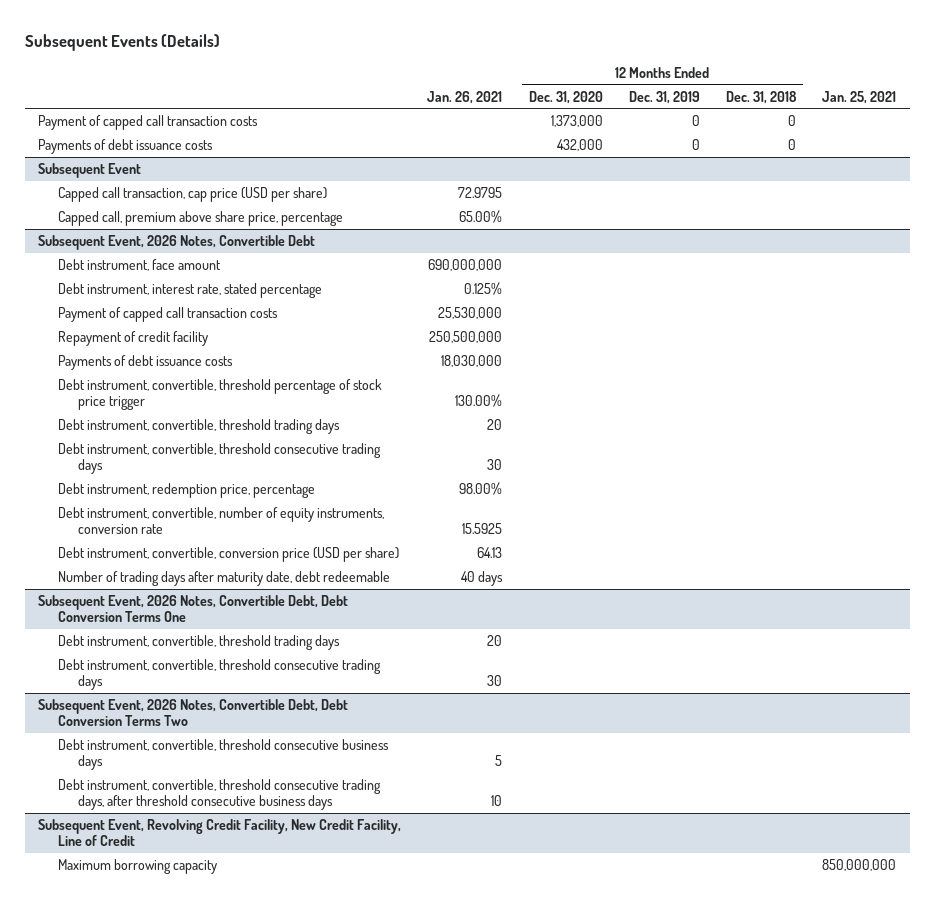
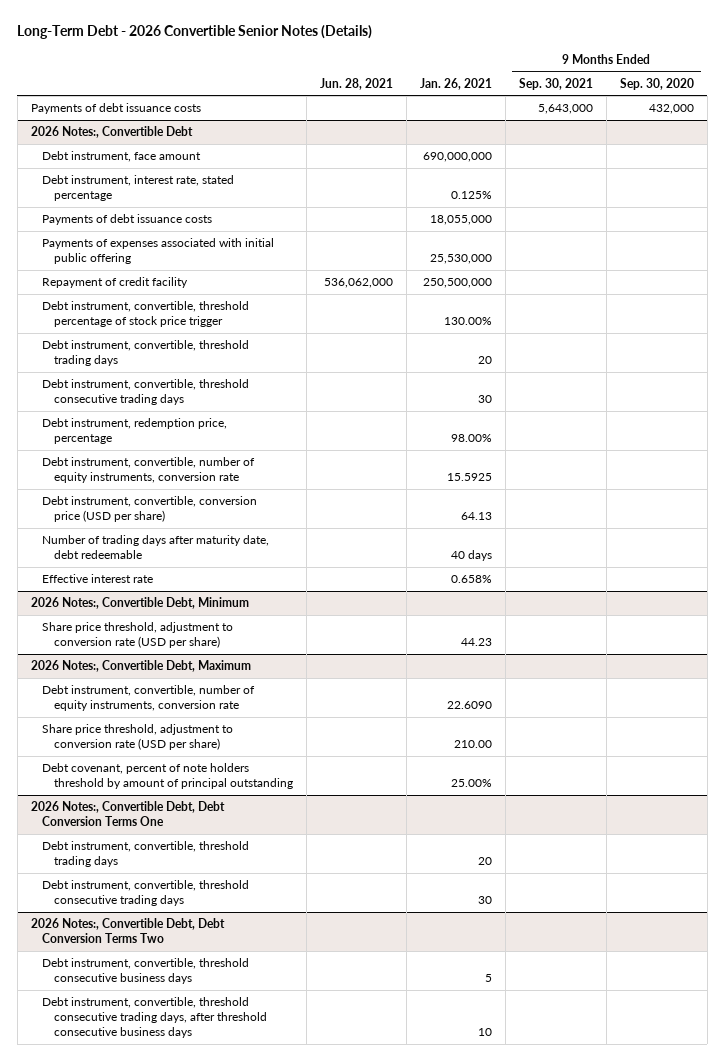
- Subsequent Events (Details)
+ Long-Term Debt - 2026 Convertible Senior Notes (Details)
- | Jan. 26, 2021 | 12 Months Ended Dec. 31, 2020 | 12 Months Ended Dec. 31, 2019 | 12 Months Ended Dec. 31, 2018 | Jan. 25, 2021
+ | Jun. 28, 2021 | Jan. 26, 2021 | 9 Months Ended Sep. 30, 2021 | 9 Months Ended Sep. 30, 2020
- Payment of capped call transaction costs | | 1,373,000 | 0 | 0 |
- Subsequent Event
- Capped call transaction, cap price (USD per share) | 72.9795 | | | |
- Capped call, premium above share price, percentage | 65.00% | | | |
- Subsequent Event, 2026 Notes, Convertible Debt
+ 2026 Notes:, Convertible Debt
- Payment of capped call transaction costs | 25,530,000 | | | |
+ Payments of debt issuance costs | | 18,055,000 | |
+ Payments of expenses associated with initial public offering | | 25,530,000 | |
- Payments of debt issuance costs | 18,030,000 | | | |
- Subsequent Event, 2026 Notes, Convertible Debt, Debt Conversion Terms One
+ Effective interest rate | | 0.658% | |
+ 2026 Notes:, Convertible Debt, Minimum
+ Share price threshold, adjustment to conversion rate (USD per share) | | 44.23 | |
+ 2026 Notes:, Convertible Debt, Maximum
+ Debt instrument, convertible, number of equity instruments, conversion rate | | 22.6090 | |
+ Share price threshold, adjustment to conversion rate (USD per share) | | 210.00 | |
+ Debt covenant, percent of note holders threshold by amount of principal outstanding | | 25.00% | |
+ 2026 Notes:, Convertible Debt, Debt Conversion Terms One
- Subsequent Event, 2026 Notes, Convertible Debt, Debt Conversion Terms Two
+ 2026 Notes:, Convertible Debt, Debt Conversion Terms Two
- Subsequent Event, Revolving Credit Facility, New Credit Facility, Line of Credit
- Maximum borrowing capacity | | | | | 850,000,000

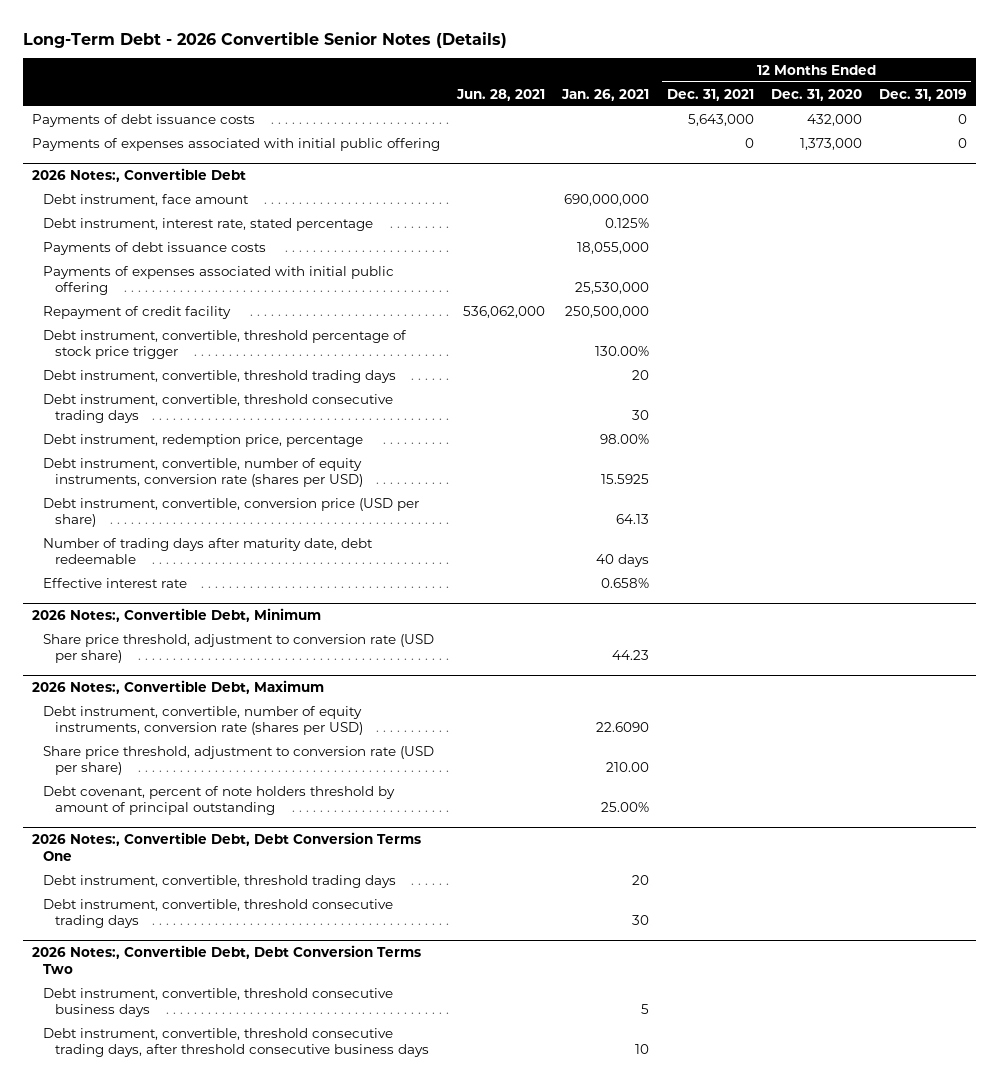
- | Jun. 28, 2021 | Jan. 26, 2021 | 9 Months Ended Sep. 30, 2021 | 9 Months Ended Sep. 30, 2020
+ | Jun. 28, 2021 | Jan. 26, 2021 | 12 Months Ended Dec. 31, 2021 | 12 Months Ended Dec. 31, 2020 | 12 Months Ended Dec. 31, 2019
+ Payments of expenses associated with initial public offering | | | 0 | 1,373,000 | 0
@ 2026 Notes:, Convertible Debt
- Debt instrument, convertible, number of equity instruments, conversion rate | | 15.5925 | |
+ Debt instrument, convertible, number of equity instruments, conversion rate (shares per USD) | | 15.5925 | | |
@ 2026 Notes:, Convertible Debt, Maximum
- Debt instrument, convertible, number of equity instruments, conversion rate | | 22.6090 | |
+ Debt instrument, convertible, number of equity instruments, conversion rate (shares per USD) | | 22.6090 | | |

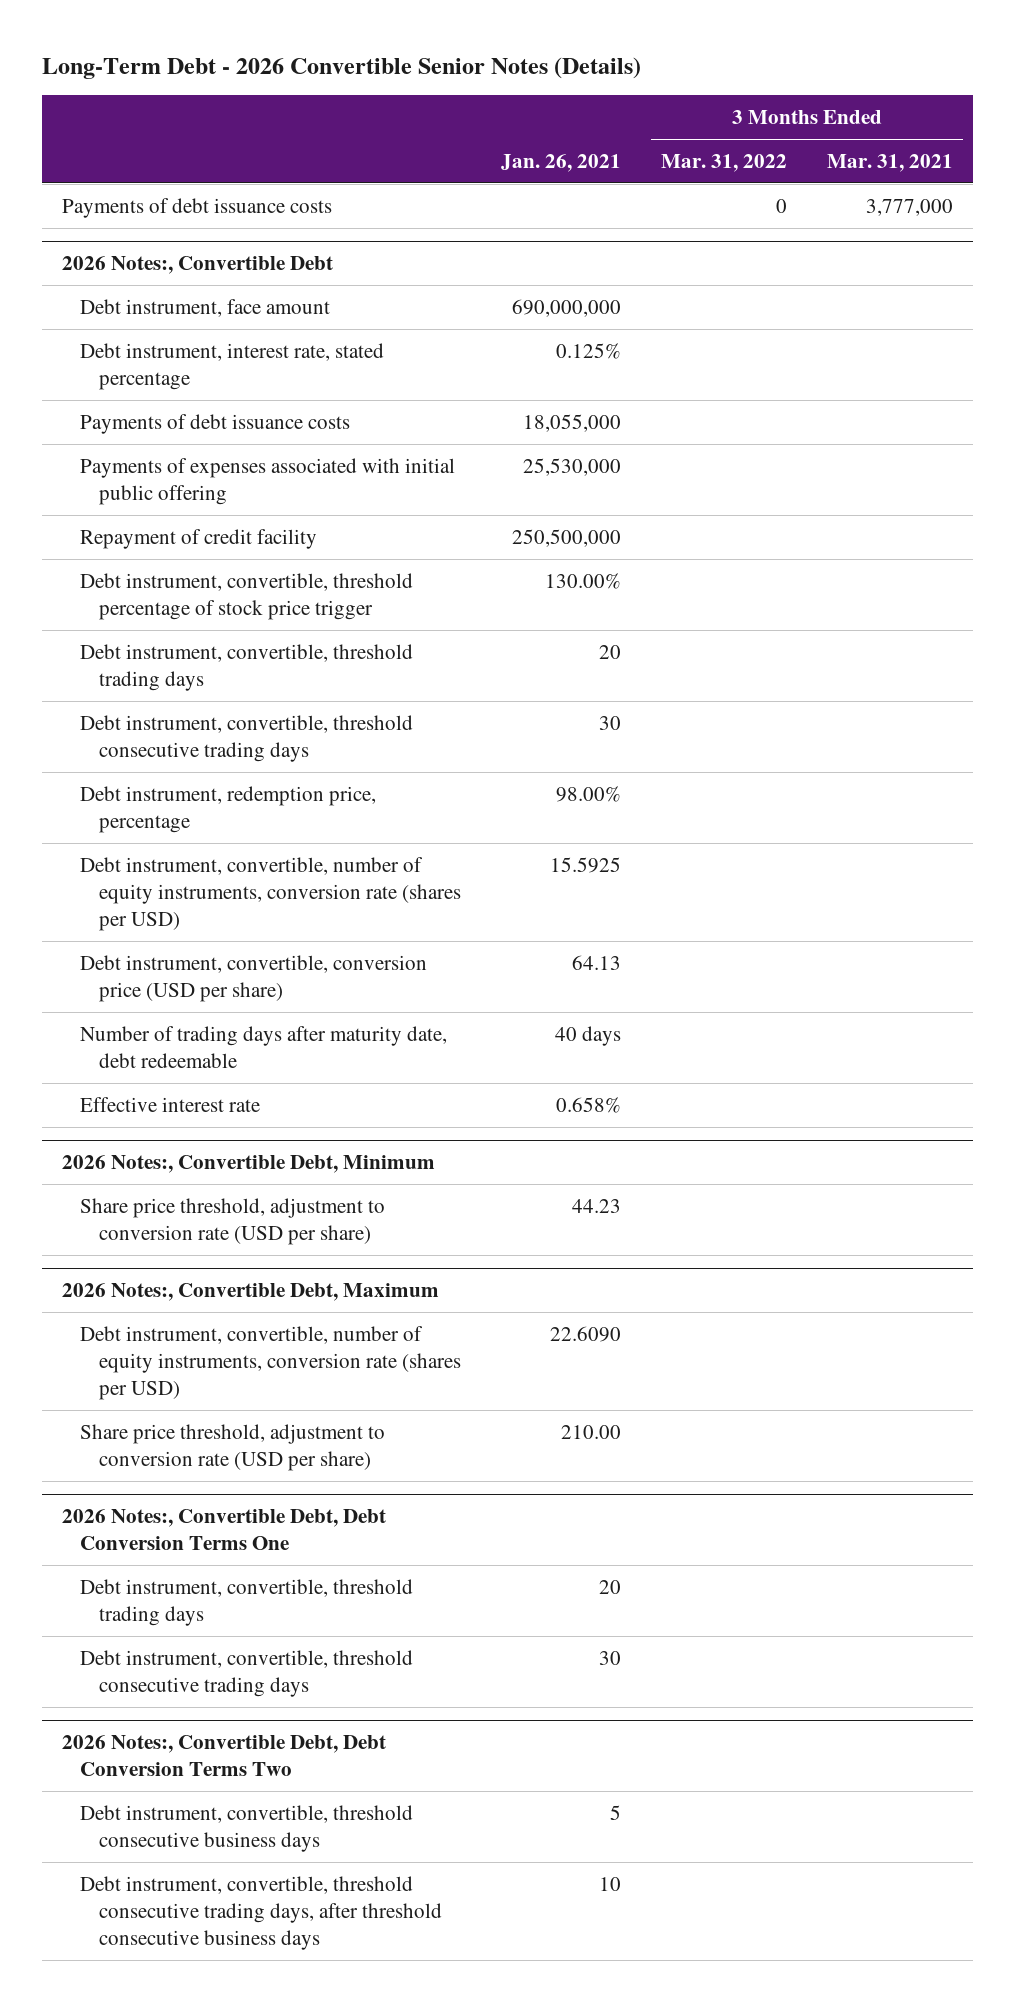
- | Jun. 28, 2021 | Jan. 26, 2021 | 12 Months Ended Dec. 31, 2021 | 12 Months Ended Dec. 31, 2020 | 12 Months Ended Dec. 31, 2019
+ | Jan. 26, 2021 | 3 Months Ended Mar. 31, 2022 | 3 Months Ended Mar. 31, 2021
- Payments of expenses associated with initial public offering | | | 0 | 1,373,000 | 0
@ 2026 Notes:, Convertible Debt, Maximum
- Debt covenant, percent of note holders threshold by amount of principal outstanding | | 25.00% | | |

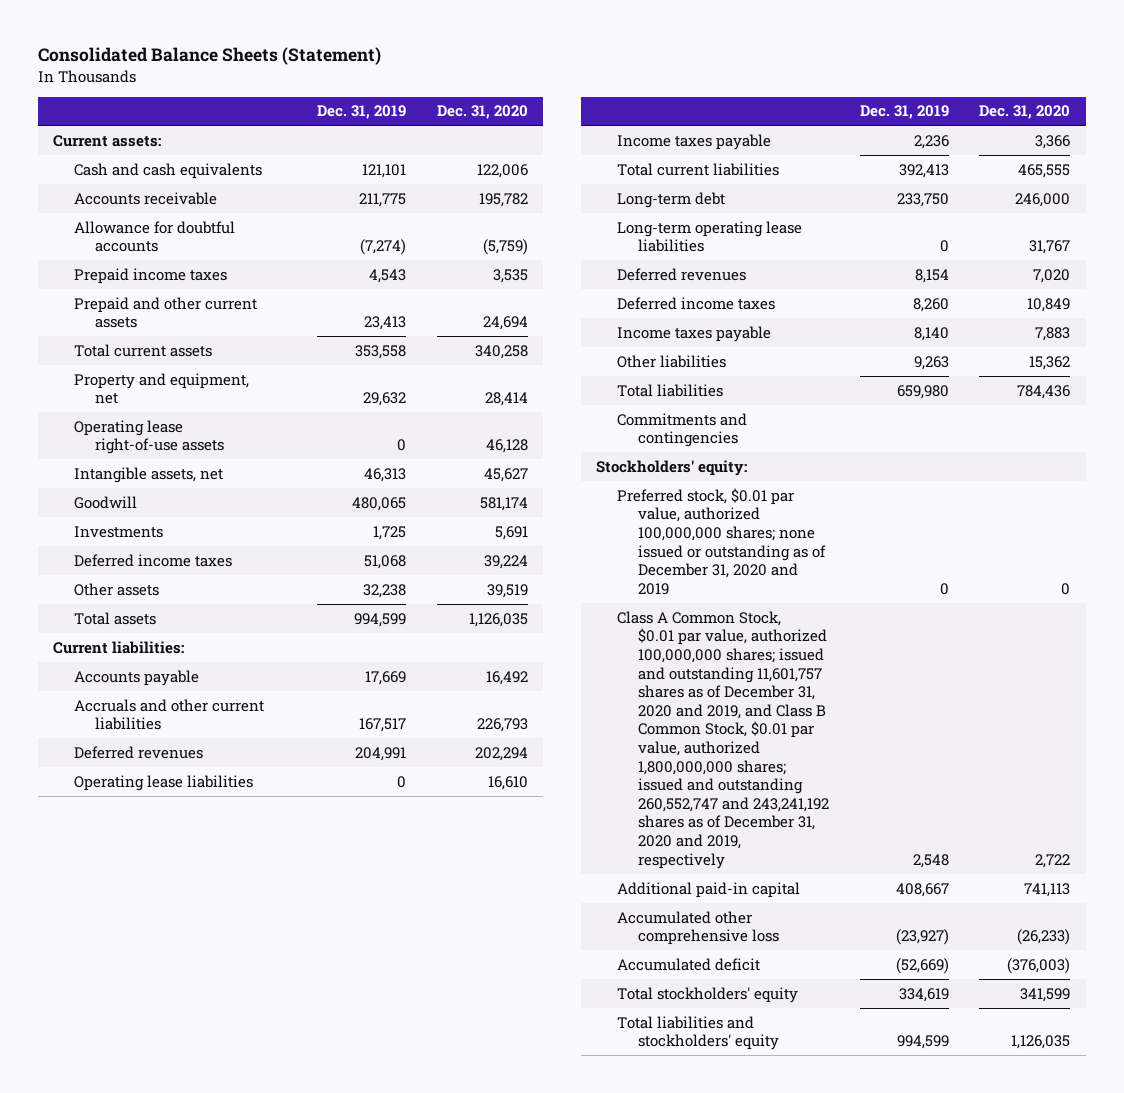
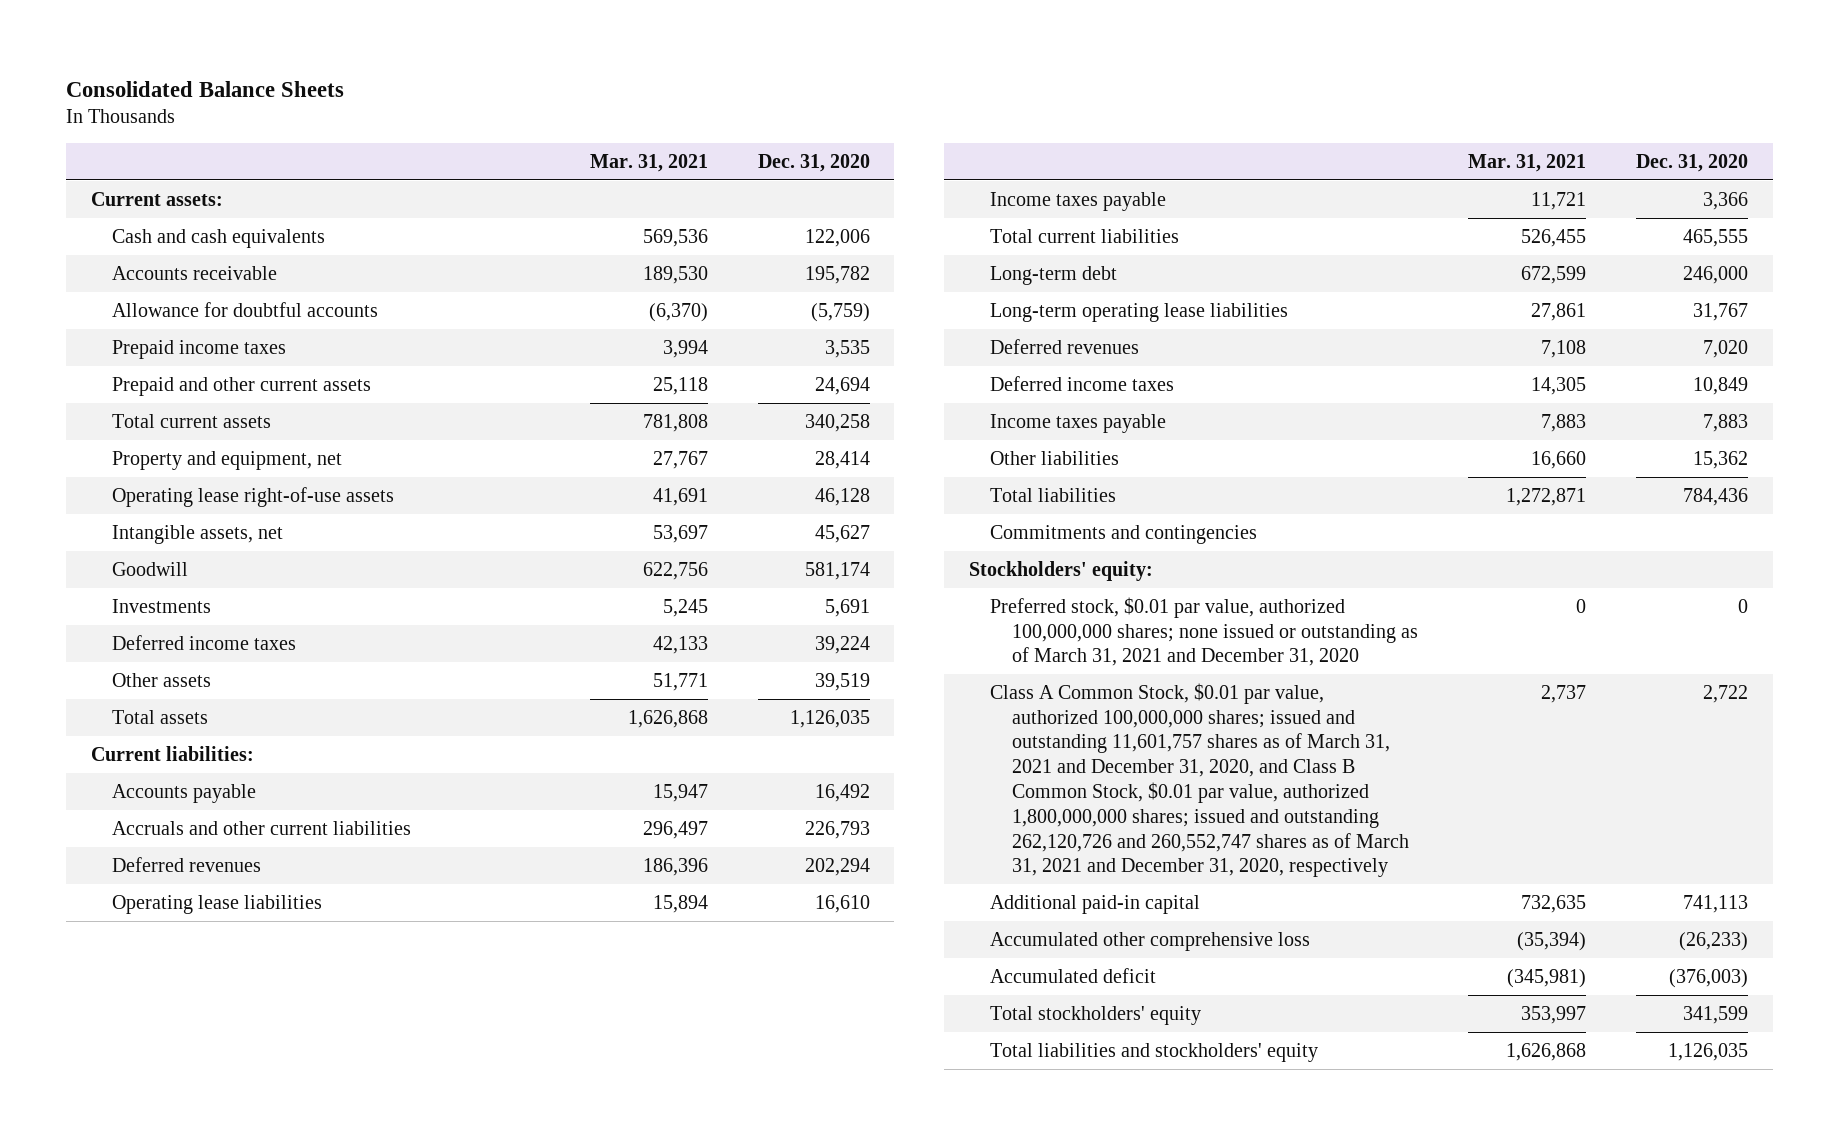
- Consolidated Balance Sheets (Statement)
+ Consolidated Balance Sheets
- | Dec. 31, 2019 | Dec. 31, 2020
+ | Mar. 31, 2021 | Dec. 31, 2020
- Preferred stock, $0.01 par value, authorized 100,000,000 shares; none issued or outstanding as of December 31, 2020 and 2019 | 0 | 0
- Class A Common Stock, $0.01 par value, authorized 100,000,000 shares; issued and outstanding 11,601,757 shares as of December 31, 2020 and 2019, and Class B Common Stock, $0.01 par value, authorized 1,800,000,000 shares; issued and outstanding 260,552,747 and 243,241,192 shares as of December 31, 2020 and 2019, respectively | 2,548 | 2,722
+ Preferred stock, $0.01 par value, authorized 100,000,000 shares; none issued or outstanding as of March 31, 2021 and December 31, 2020 | 0 | 0
+ Class A Common Stock, $0.01 par value, authorized 100,000,000 shares; issued and outstanding 11,601,757 shares as of March 31, 2021 and December 31, 2020, and Class B Common Stock, $0.01 par value, authorized 1,800,000,000 shares; issued and outstanding 262,120,726 and 260,552,747 shares as of March 31, 2021 and December 31, 2020, respectively | 2,737 | 2,722

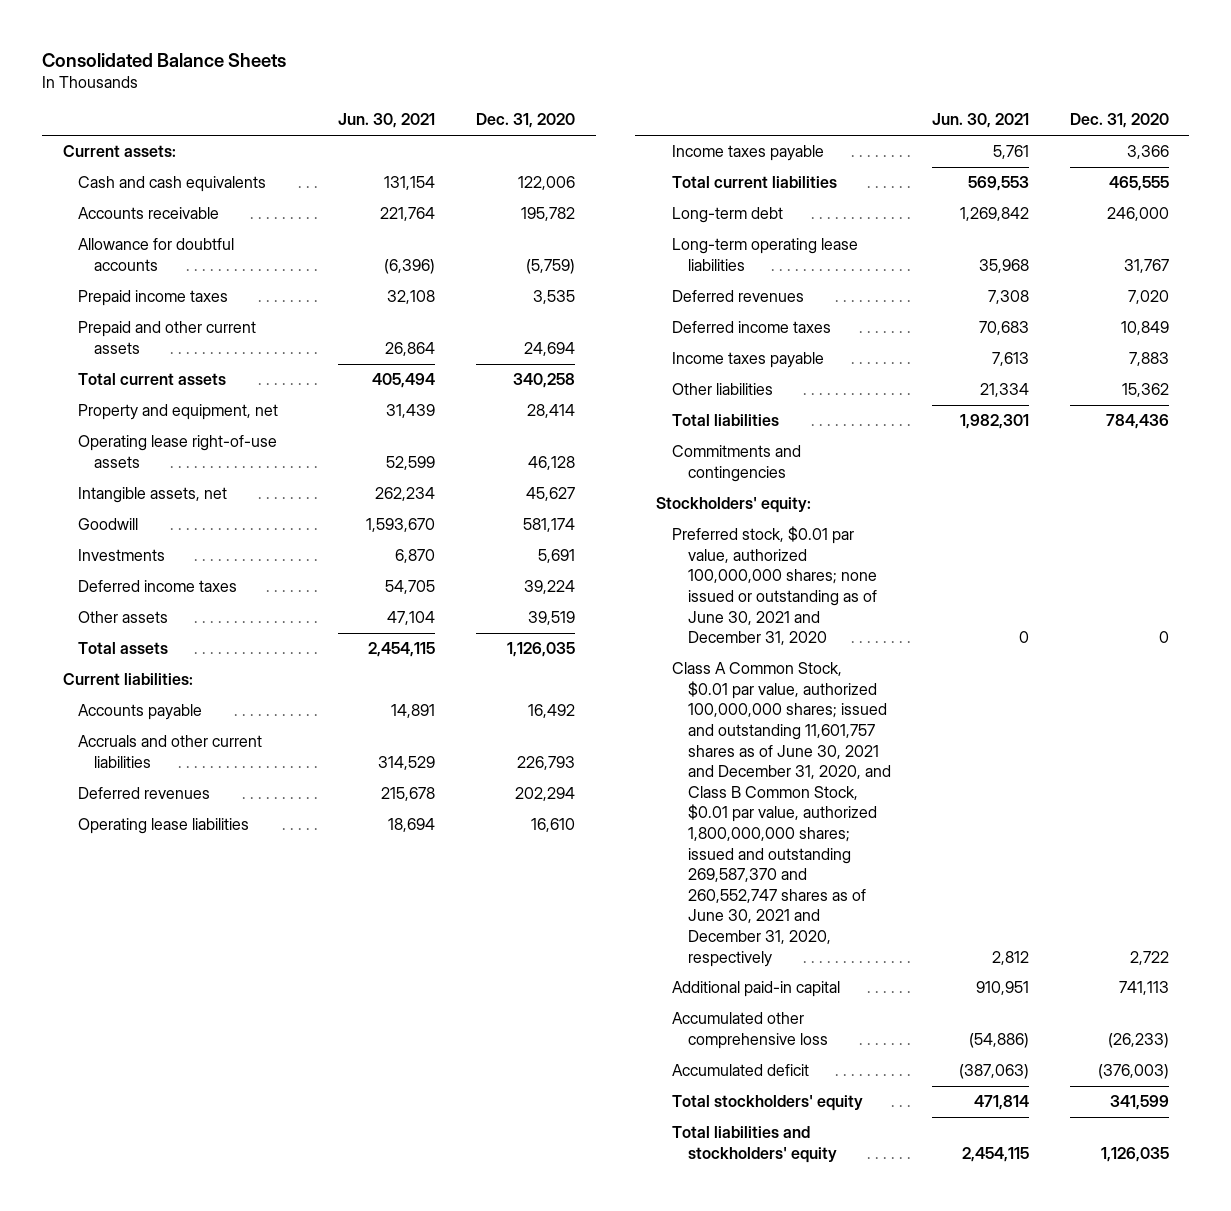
- | Mar. 31, 2021 | Dec. 31, 2020
+ | Jun. 30, 2021 | Dec. 31, 2020
- Preferred stock, $0.01 par value, authorized 100,000,000 shares; none issued or outstanding as of March 31, 2021 and December 31, 2020 | 0 | 0
- Class A Common Stock, $0.01 par value, authorized 100,000,000 shares; issued and outstanding 11,601,757 shares as of March 31, 2021 and December 31, 2020, and Class B Common Stock, $0.01 par value, authorized 1,800,000,000 shares; issued and outstanding 262,120,726 and 260,552,747 shares as of March 31, 2021 and December 31, 2020, respectively | 2,737 | 2,722
+ Preferred stock, $0.01 par value, authorized 100,000,000 shares; none issued or outstanding as of June 30, 2021 and December 31, 2020 | 0 | 0
+ Class A Common Stock, $0.01 par value, authorized 100,000,000 shares; issued and outstanding 11,601,757 shares as of June 30, 2021 and December 31, 2020, and Class B Common Stock, $0.01 par value, authorized 1,800,000,000 shares; issued and outstanding 269,587,370 and 260,552,747 shares as of June 30, 2021 and December 31, 2020, respectively | 2,812 | 2,722

